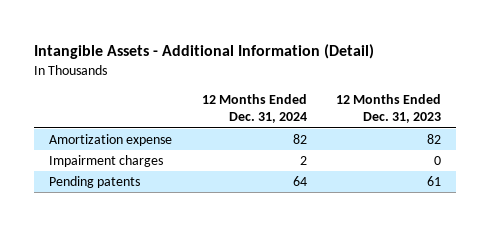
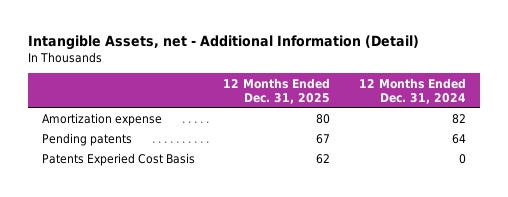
- Intangible Assets - Additional Information (Detail)
+ Intangible Assets, net - Additional Information (Detail)
- | 12 Months Ended Dec. 31, 2024 | 12 Months Ended Dec. 31, 2023
+ | 12 Months Ended Dec. 31, 2025 | 12 Months Ended Dec. 31, 2024
- Impairment charges | 2 | 0
+ Patents Experied Cost Basis | 62 | 0

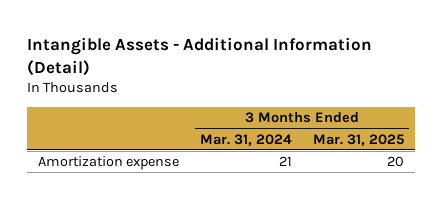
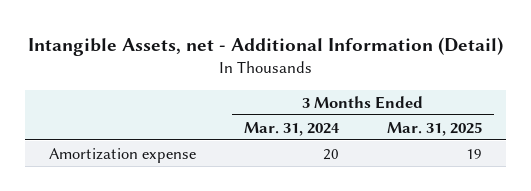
- Intangible Assets - Additional Information (Detail)
+ Intangible Assets, net - Additional Information (Detail)
- Amortization expense | 21 | 20
+ Amortization expense | 20 | 19

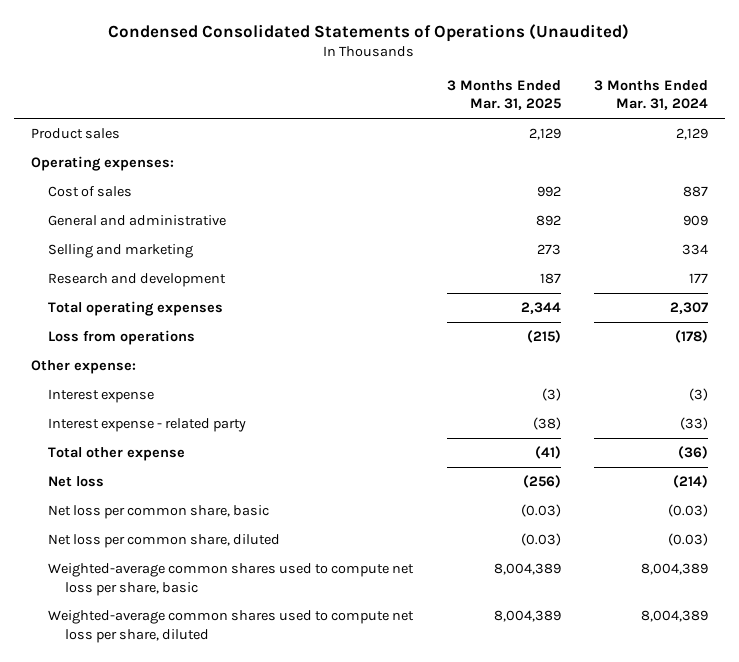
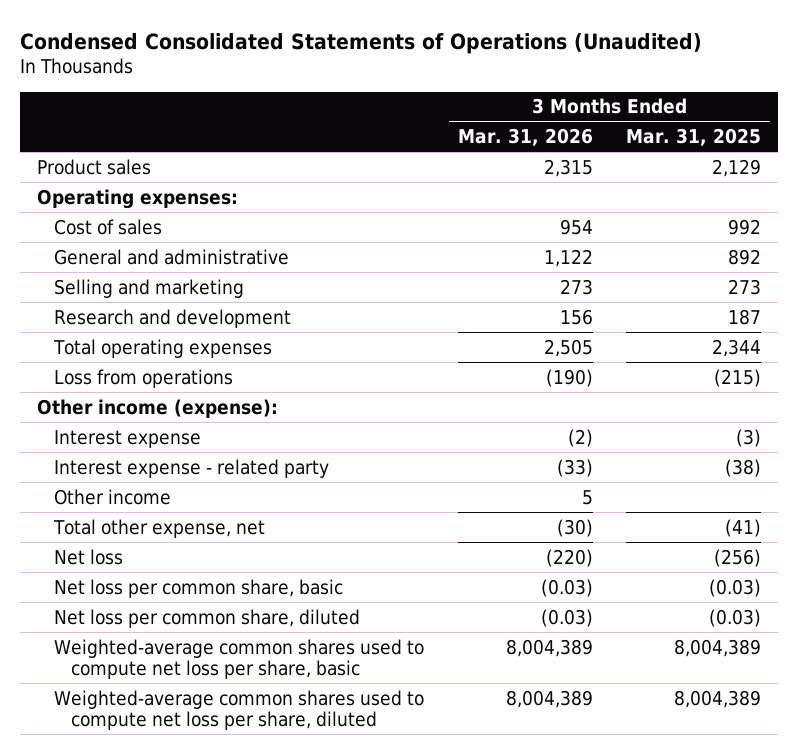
- | 3 Months Ended Mar. 31, 2025 | 3 Months Ended Mar. 31, 2024
+ | 3 Months Ended Mar. 31, 2026 | 3 Months Ended Mar. 31, 2025
- Other expense:
+ Other income (expense):
- Total other expense | (41) | (36)
+ Other income | 5 |
+ Total other expense, net | (30) | (41)

